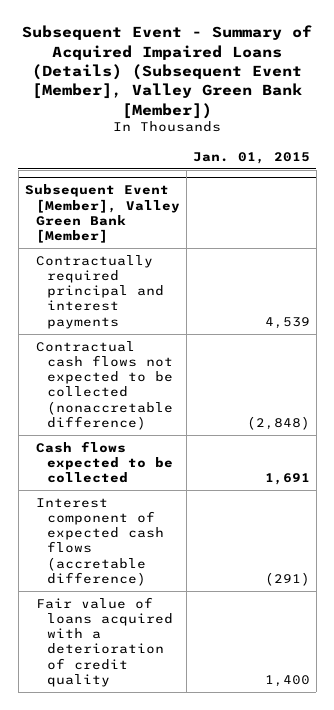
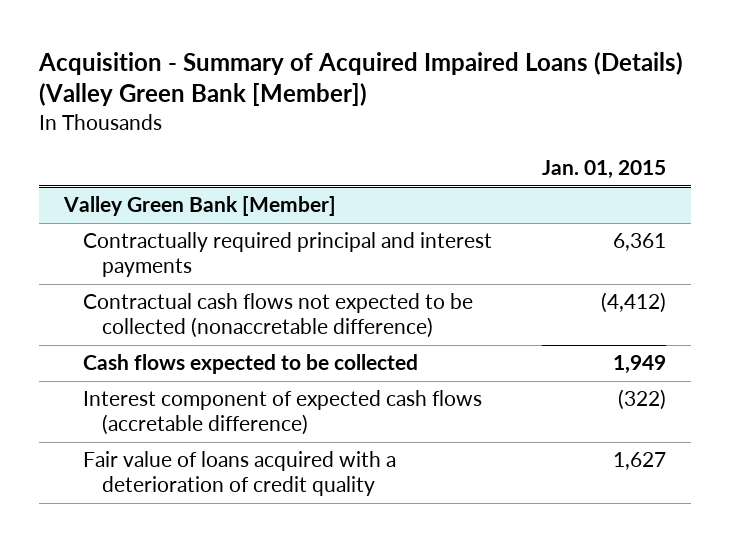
- Subsequent Event - Summary of Acquired Impaired Loans (Details) (Subsequent Event [Member], Valley Green Bank [Member])
+ Acquisition - Summary of Acquired Impaired Loans (Details) (Valley Green Bank [Member])
- Subsequent Event [Member], Valley Green Bank [Member]
- Contractually required principal and interest payments | 4,539
- Contractual cash flows not expected to be collected (nonaccretable difference) | (2,848)
- Cash flows expected to be collected | 1,691
- Interest component of expected cash flows (accretable difference) | (291)
- Fair value of loans acquired with a deterioration of credit quality | 1,400
+ Valley Green Bank [Member]
+ Contractually required principal and interest payments | 6,361
+ Contractual cash flows not expected to be collected (nonaccretable difference) | (4,412)
+ Cash flows expected to be collected | 1,949
+ Interest component of expected cash flows (accretable difference) | (322)
+ Fair value of loans acquired with a deterioration of credit quality | 1,627

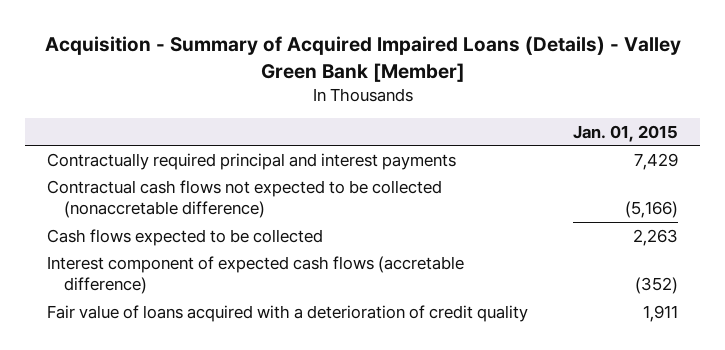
- Acquisition - Summary of Acquired Impaired Loans (Details) (Valley Green Bank [Member])
+ Acquisition - Summary of Acquired Impaired Loans (Details) - Valley Green Bank [Member]
- Valley Green Bank [Member]
- Contractually required principal and interest payments | 6,361
- Contractual cash flows not expected to be collected (nonaccretable difference) | (4,412)
- Cash flows expected to be collected | 1,949
- Interest component of expected cash flows (accretable difference) | (322)
- Fair value of loans acquired with a deterioration of credit quality | 1,627
+ Contractually required principal and interest payments | 7,429
+ Contractual cash flows not expected to be collected (nonaccretable difference) | (5,166)
+ Cash flows expected to be collected | 2,263
+ Interest component of expected cash flows (accretable difference) | (352)
+ Fair value of loans acquired with a deterioration of credit quality | 1,911

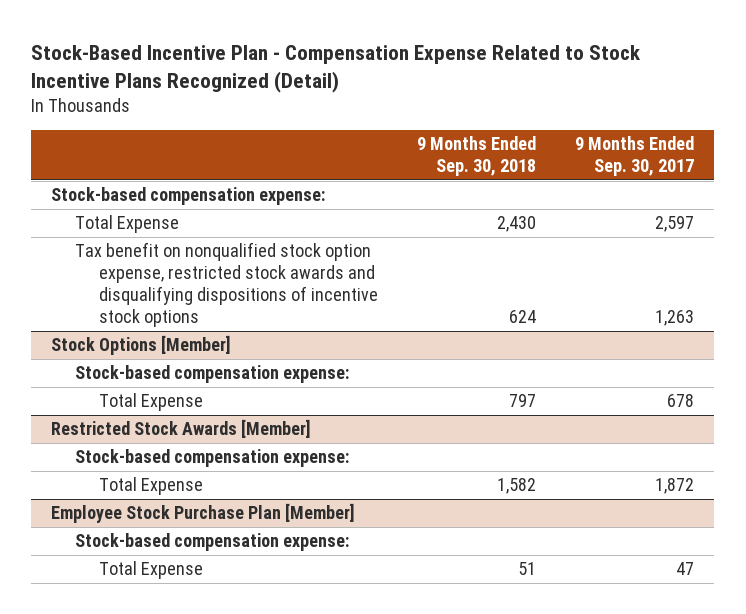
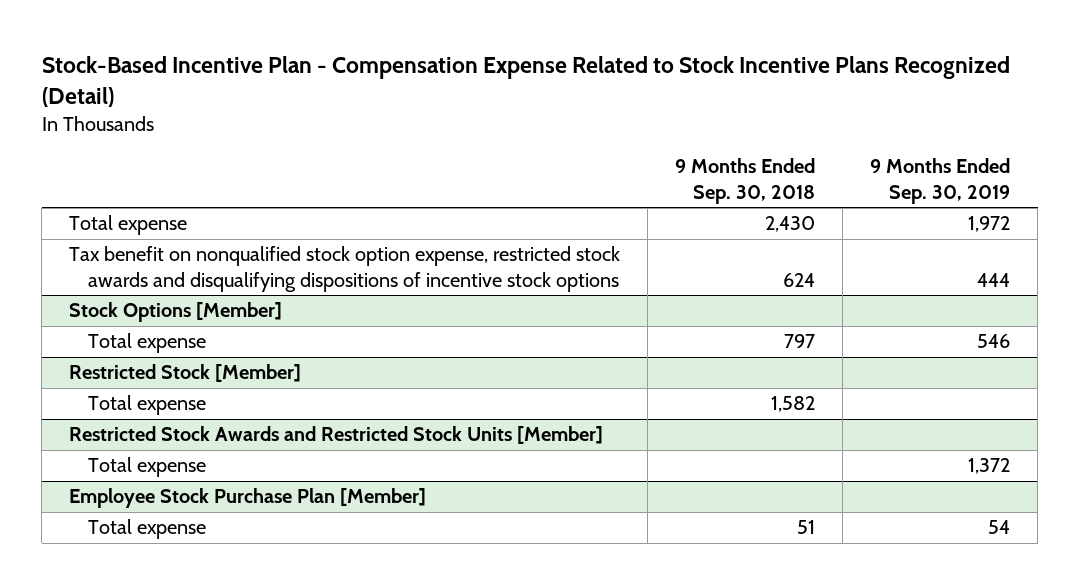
- | 9 Months Ended Sep. 30, 2018 | 9 Months Ended Sep. 30, 2017
+ | 9 Months Ended Sep. 30, 2018 | 9 Months Ended Sep. 30, 2019
- Stock-based compensation expense:
- Total Expense | 2,430 | 2,597
+ Total expense | 2,430 | 1,972
@ Stock Options [Member]
- Stock-based compensation expense:
- Total Expense | 797 | 678
- Restricted Stock Awards [Member]
- Stock-based compensation expense:
- Total Expense | 1,582 | 1,872
@ Stock Options [Member]
+ Total expense | 797 | 546
+ Restricted Stock [Member]
+ Total expense | 1,582 |
+ Restricted Stock Awards and Restricted Stock Units [Member]
+ Total expense | | 1,372
@ Employee Stock Purchase Plan [Member]
- Stock-based compensation expense:
- Total Expense | 51 | 47
+ Total expense | 51 | 54

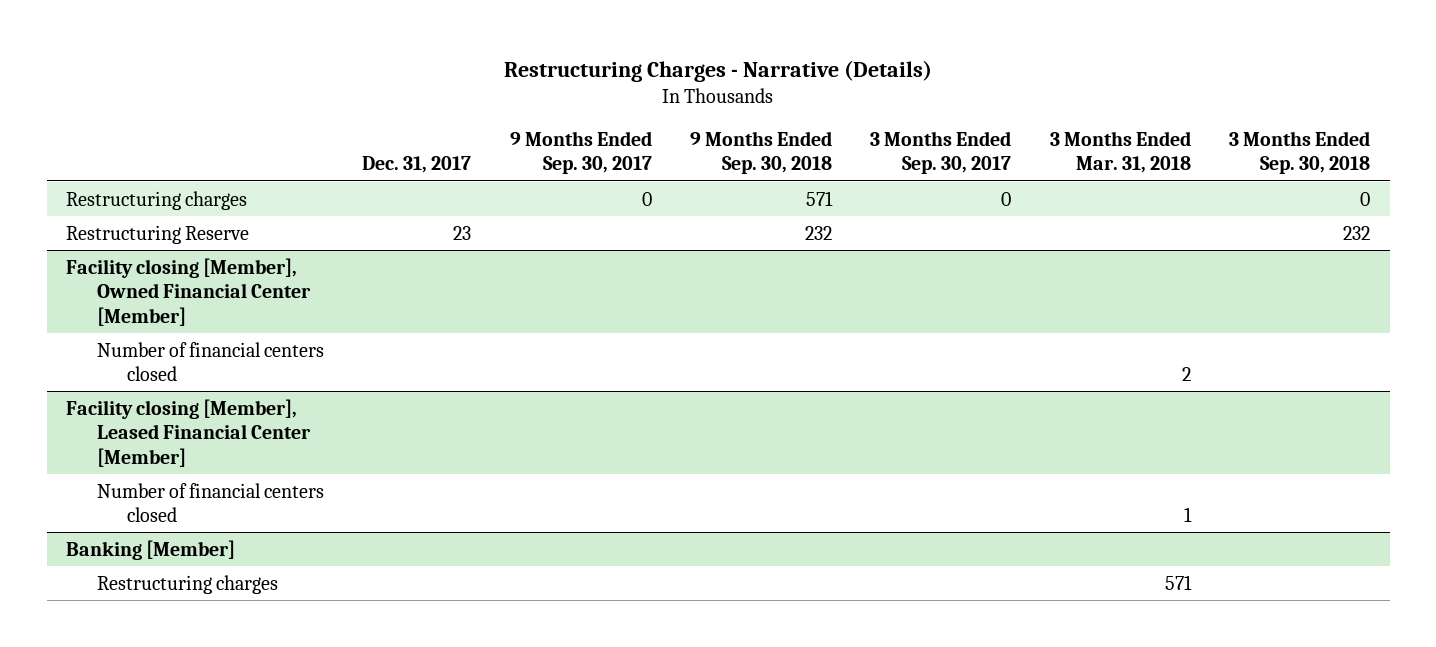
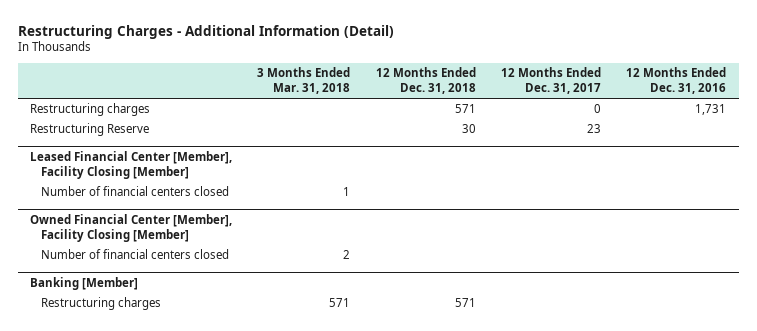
- Restructuring Charges - Narrative (Details)
+ Restructuring Charges - Additional Information (Detail)
- | Dec. 31, 2017 | 9 Months Ended Sep. 30, 2017 | 9 Months Ended Sep. 30, 2018 | 3 Months Ended Sep. 30, 2017 | 3 Months Ended Mar. 31, 2018 | 3 Months Ended Sep. 30, 2018
+ | 3 Months Ended Mar. 31, 2018 | 12 Months Ended Dec. 31, 2018 | 12 Months Ended Dec. 31, 2017 | 12 Months Ended Dec. 31, 2016
- Facility closing [Member], Owned Financial Center [Member]
- Number of financial centers closed | | | | | 2 |
- Facility closing [Member], Leased Financial Center [Member]
+ Leased Financial Center [Member], Facility Closing [Member]
+ Owned Financial Center [Member], Facility Closing [Member]
+ Number of financial centers closed | 2 | | |

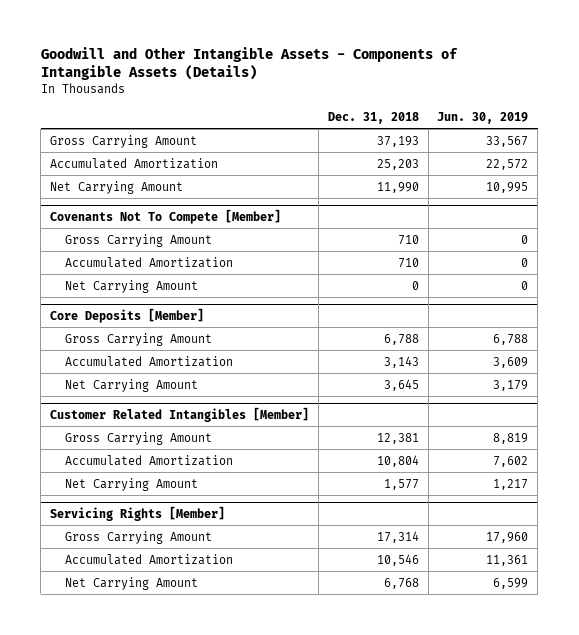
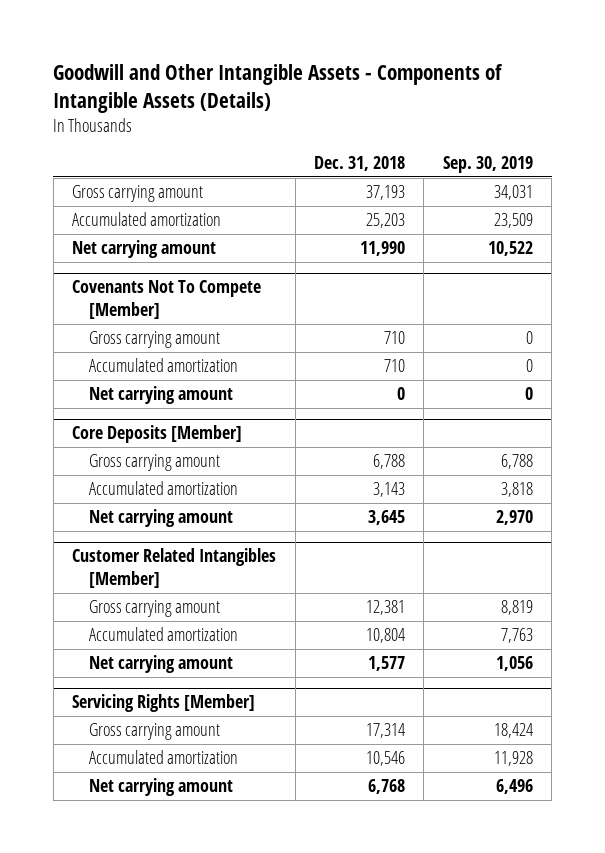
- | Dec. 31, 2018 | Jun. 30, 2019
+ | Dec. 31, 2018 | Sep. 30, 2019
- Gross Carrying Amount | 37,193 | 33,567
- Accumulated Amortization | 25,203 | 22,572
- Net Carrying Amount | 11,990 | 10,995
+ Gross carrying amount | 37,193 | 34,031
+ Accumulated amortization | 25,203 | 23,509
+ Net carrying amount | 11,990 | 10,522
@ Covenants Not To Compete [Member]
- Gross Carrying Amount | 710 | 0
- Accumulated Amortization | 710 | 0
- Net Carrying Amount | 0 | 0
+ Gross carrying amount | 710 | 0
+ Accumulated amortization | 710 | 0
+ Net carrying amount | 0 | 0
@ Core Deposits [Member]
- Gross Carrying Amount | 6,788 | 6,788
- Accumulated Amortization | 3,143 | 3,609
- Net Carrying Amount | 3,645 | 3,179
+ Gross carrying amount | 6,788 | 6,788
+ Accumulated amortization | 3,143 | 3,818
+ Net carrying amount | 3,645 | 2,970
@ Customer Related Intangibles [Member]
- Gross Carrying Amount | 12,381 | 8,819
- Accumulated Amortization | 10,804 | 7,602
- Net Carrying Amount | 1,577 | 1,217
+ Gross carrying amount | 12,381 | 8,819
+ Accumulated amortization | 10,804 | 7,763
+ Net carrying amount | 1,577 | 1,056
@ Servicing Rights [Member]
- Gross Carrying Amount | 17,314 | 17,960
- Accumulated Amortization | 10,546 | 11,361
- Net Carrying Amount | 6,768 | 6,599
+ Gross carrying amount | 17,314 | 18,424
+ Accumulated amortization | 10,546 | 11,928
+ Net carrying amount | 6,768 | 6,496

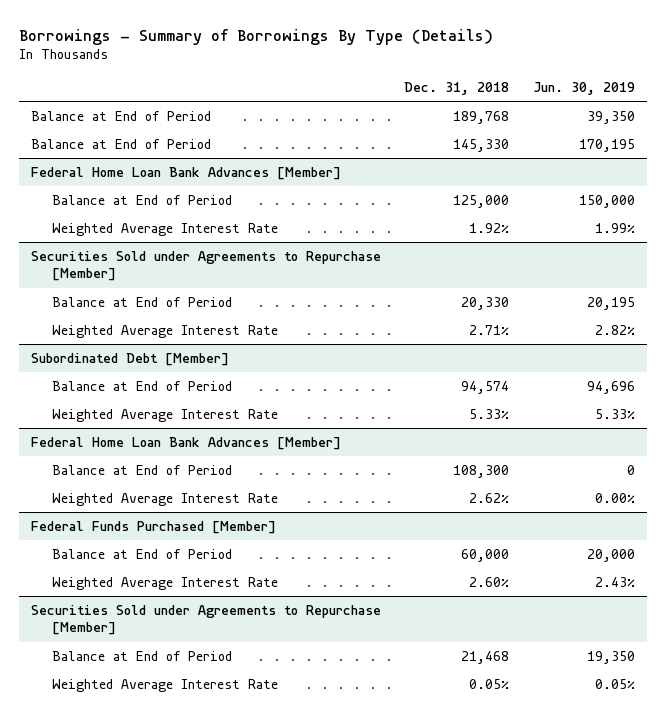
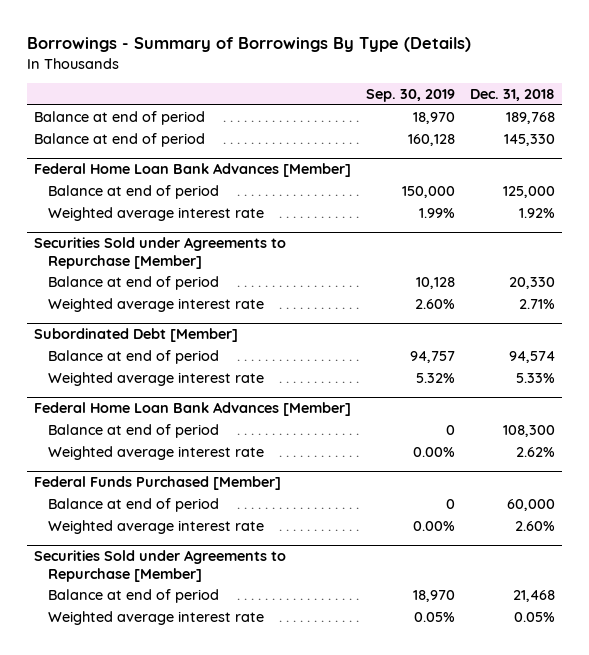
- | Dec. 31, 2018 | Jun. 30, 2019
+ | Sep. 30, 2019 | Dec. 31, 2018
- Balance at End of Period | 189,768 | 39,350
- Balance at End of Period | 145,330 | 170,195
+ Balance at end of period | 18,970 | 189,768
+ Balance at end of period | 160,128 | 145,330
@ Federal Home Loan Bank Advances [Member]
- Balance at End of Period | 125,000 | 150,000
- Weighted Average Interest Rate | 1.92% | 1.99%
+ Balance at end of period | 150,000 | 125,000
+ Weighted average interest rate | 1.99% | 1.92%
@ Securities Sold under Agreements to Repurchase [Member]
- Balance at End of Period | 20,330 | 20,195
- Weighted Average Interest Rate | 2.71% | 2.82%
+ Balance at end of period | 10,128 | 20,330
+ Weighted average interest rate | 2.60% | 2.71%
@ Subordinated Debt [Member]
- Balance at End of Period | 94,574 | 94,696
- Weighted Average Interest Rate | 5.33% | 5.33%
+ Balance at end of period | 94,757 | 94,574
+ Weighted average interest rate | 5.32% | 5.33%
@ Federal Home Loan Bank Advances [Member]
- Balance at End of Period | 108,300 | 0
- Weighted Average Interest Rate | 2.62% | 0.00%
+ Balance at end of period | 0 | 108,300
+ Weighted average interest rate | 0.00% | 2.62%
@ Federal Funds Purchased [Member]
- Balance at End of Period | 60,000 | 20,000
- Weighted Average Interest Rate | 2.60% | 2.43%
+ Balance at end of period | 0 | 60,000
+ Weighted average interest rate | 0.00% | 2.60%
@ Securities Sold under Agreements to Repurchase [Member]
- Balance at End of Period | 21,468 | 19,350
- Weighted Average Interest Rate | 0.05% | 0.05%
+ Balance at end of period | 18,970 | 21,468
+ Weighted average interest rate | 0.05% | 0.05%

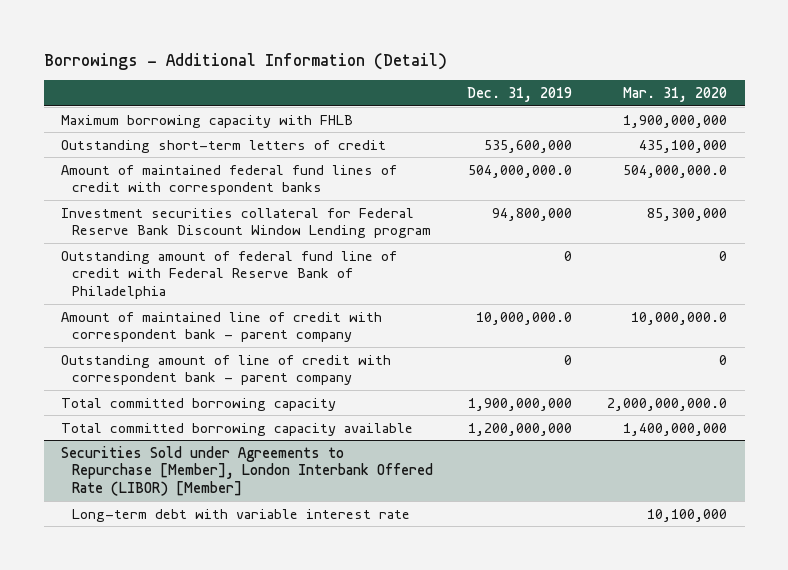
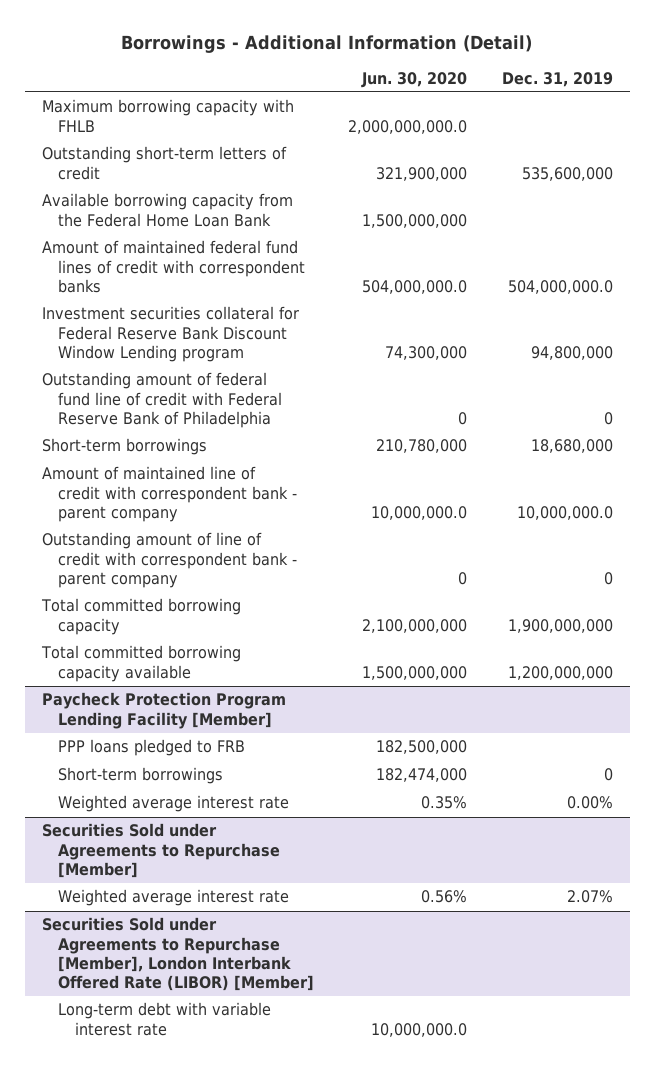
- | Dec. 31, 2019 | Mar. 31, 2020
+ | Jun. 30, 2020 | Dec. 31, 2019
+ Available borrowing capacity from the Federal Home Loan Bank | 1,500,000,000 |
+ Short-term borrowings | 210,780,000 | 18,680,000
+ Paycheck Protection Program Lending Facility [Member]
+ PPP loans pledged to FRB | 182,500,000 |
+ Short-term borrowings | 182,474,000 | 0
+ Weighted average interest rate | 0.35% | 0.00%
+ Securities Sold under Agreements to Repurchase [Member]
+ Weighted average interest rate | 0.56% | 2.07%

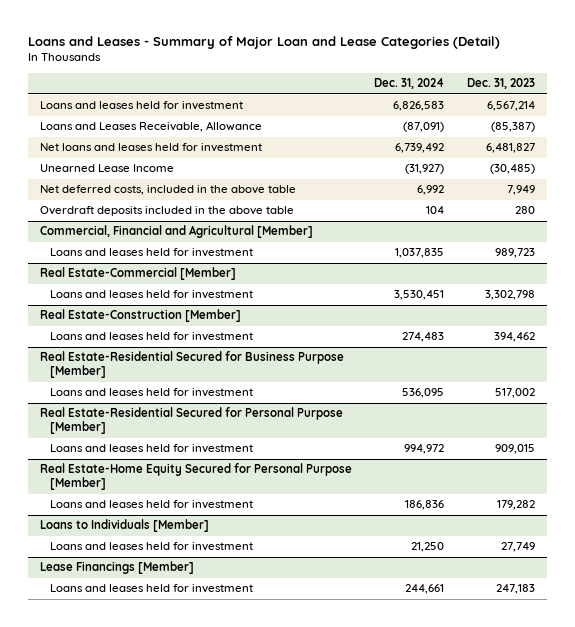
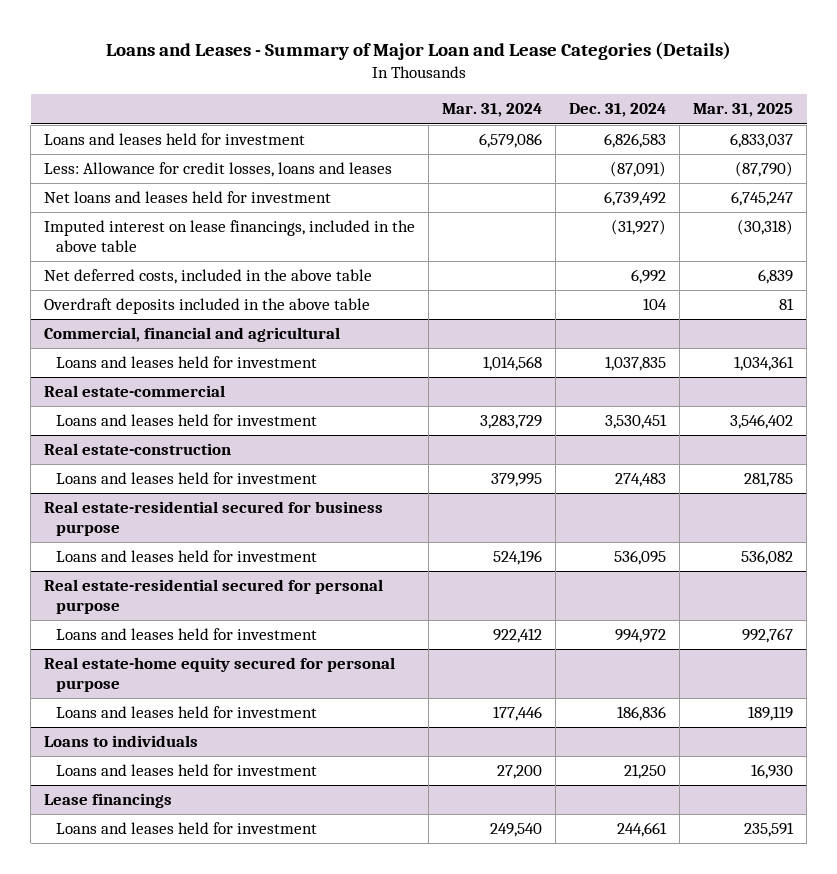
- Loans and Leases - Summary of Major Loan and Lease Categories (Detail)
+ Loans and Leases - Summary of Major Loan and Lease Categories (Details)
- | Dec. 31, 2024 | Dec. 31, 2023
+ | Mar. 31, 2024 | Dec. 31, 2024 | Mar. 31, 2025
- Loans and Leases Receivable, Allowance | (87,091) | (85,387)
+ Less: Allowance for credit losses, loans and leases | | (87,091) | (87,790)
- Unearned Lease Income | (31,927) | (30,485)
+ Imputed interest on lease financings, included in the above table | | (31,927) | (30,318)
- Commercial, Financial and Agricultural [Member]
+ Commercial, financial and agricultural
- Real Estate-Commercial [Member]
+ Real estate-commercial
- Real Estate-Construction [Member]
+ Real estate-construction
- Real Estate-Residential Secured for Business Purpose [Member]
+ Real estate-residential secured for business purpose
- Real Estate-Residential Secured for Personal Purpose [Member]
+ Real estate-residential secured for personal purpose
- Real Estate-Home Equity Secured for Personal Purpose [Member]
+ Real estate-home equity secured for personal purpose
- Loans to Individuals [Member]
+ Loans to individuals
- Lease Financings [Member]
+ Lease financings

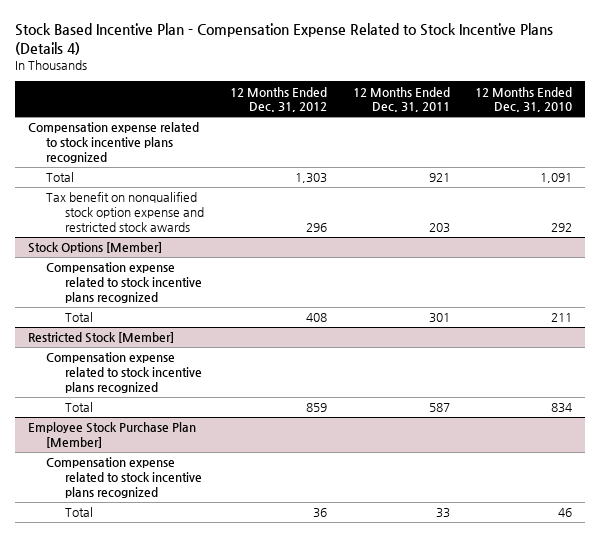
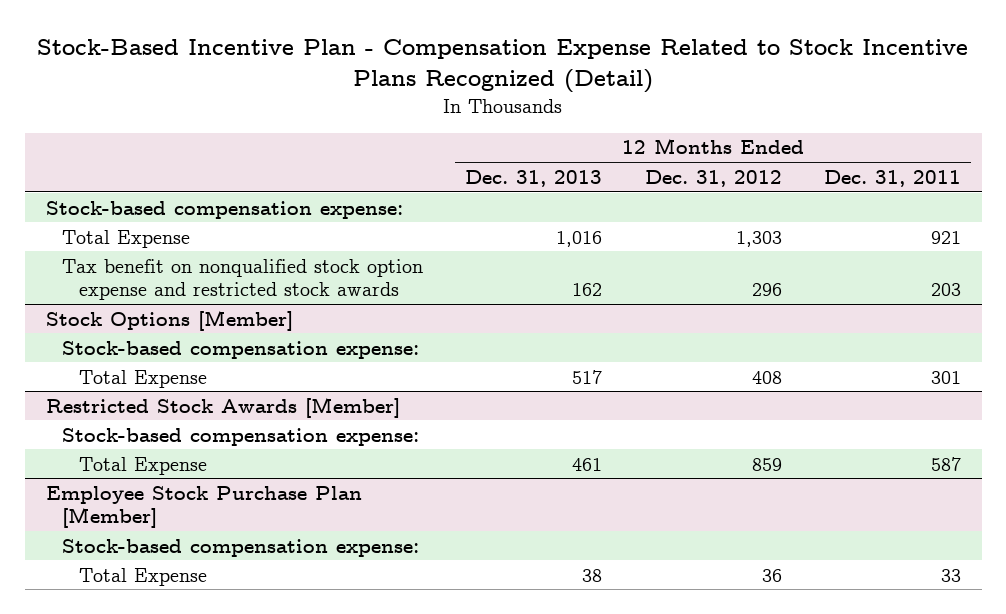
- Stock Based Incentive Plan - Compensation Expense Related to Stock Incentive Plans (Details 4)
+ Stock-Based Incentive Plan - Compensation Expense Related to Stock Incentive Plans Recognized (Detail)
- | 12 Months Ended Dec. 31, 2012 | 12 Months Ended Dec. 31, 2011 | 12 Months Ended Dec. 31, 2010
+ | 12 Months Ended Dec. 31, 2013 | 12 Months Ended Dec. 31, 2012 | 12 Months Ended Dec. 31, 2011
- Compensation expense related to stock incentive plans recognized
- Total | 1,303 | 921 | 1,091
+ Stock-based compensation expense:
+ Total Expense | 1,016 | 1,303 | 921
@ Stock Options [Member]
- Compensation expense related to stock incentive plans recognized
- Total | 408 | 301 | 211
- Restricted Stock [Member]
- Compensation expense related to stock incentive plans recognized
- Total | 859 | 587 | 834
@ Stock Options [Member]
+ Stock-based compensation expense:
+ Total Expense | 517 | 408 | 301
+ Restricted Stock Awards [Member]
+ Stock-based compensation expense:
+ Total Expense | 461 | 859 | 587
@ Employee Stock Purchase Plan [Member]
- Compensation expense related to stock incentive plans recognized
- Total | 36 | 33 | 46
+ Stock-based compensation expense:
+ Total Expense | 38 | 36 | 33

